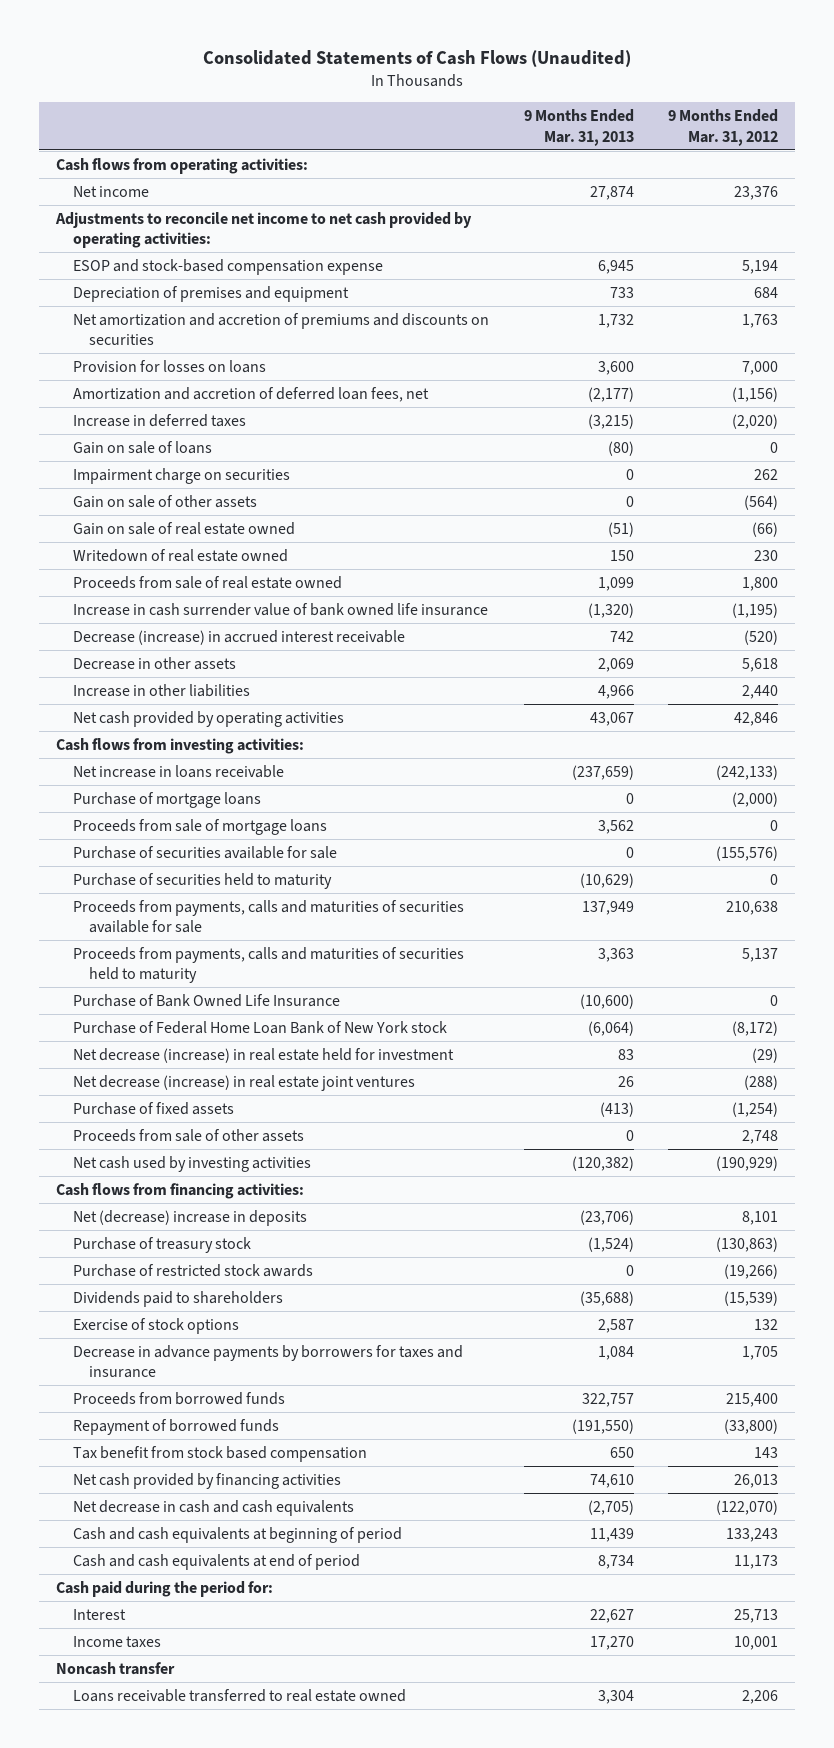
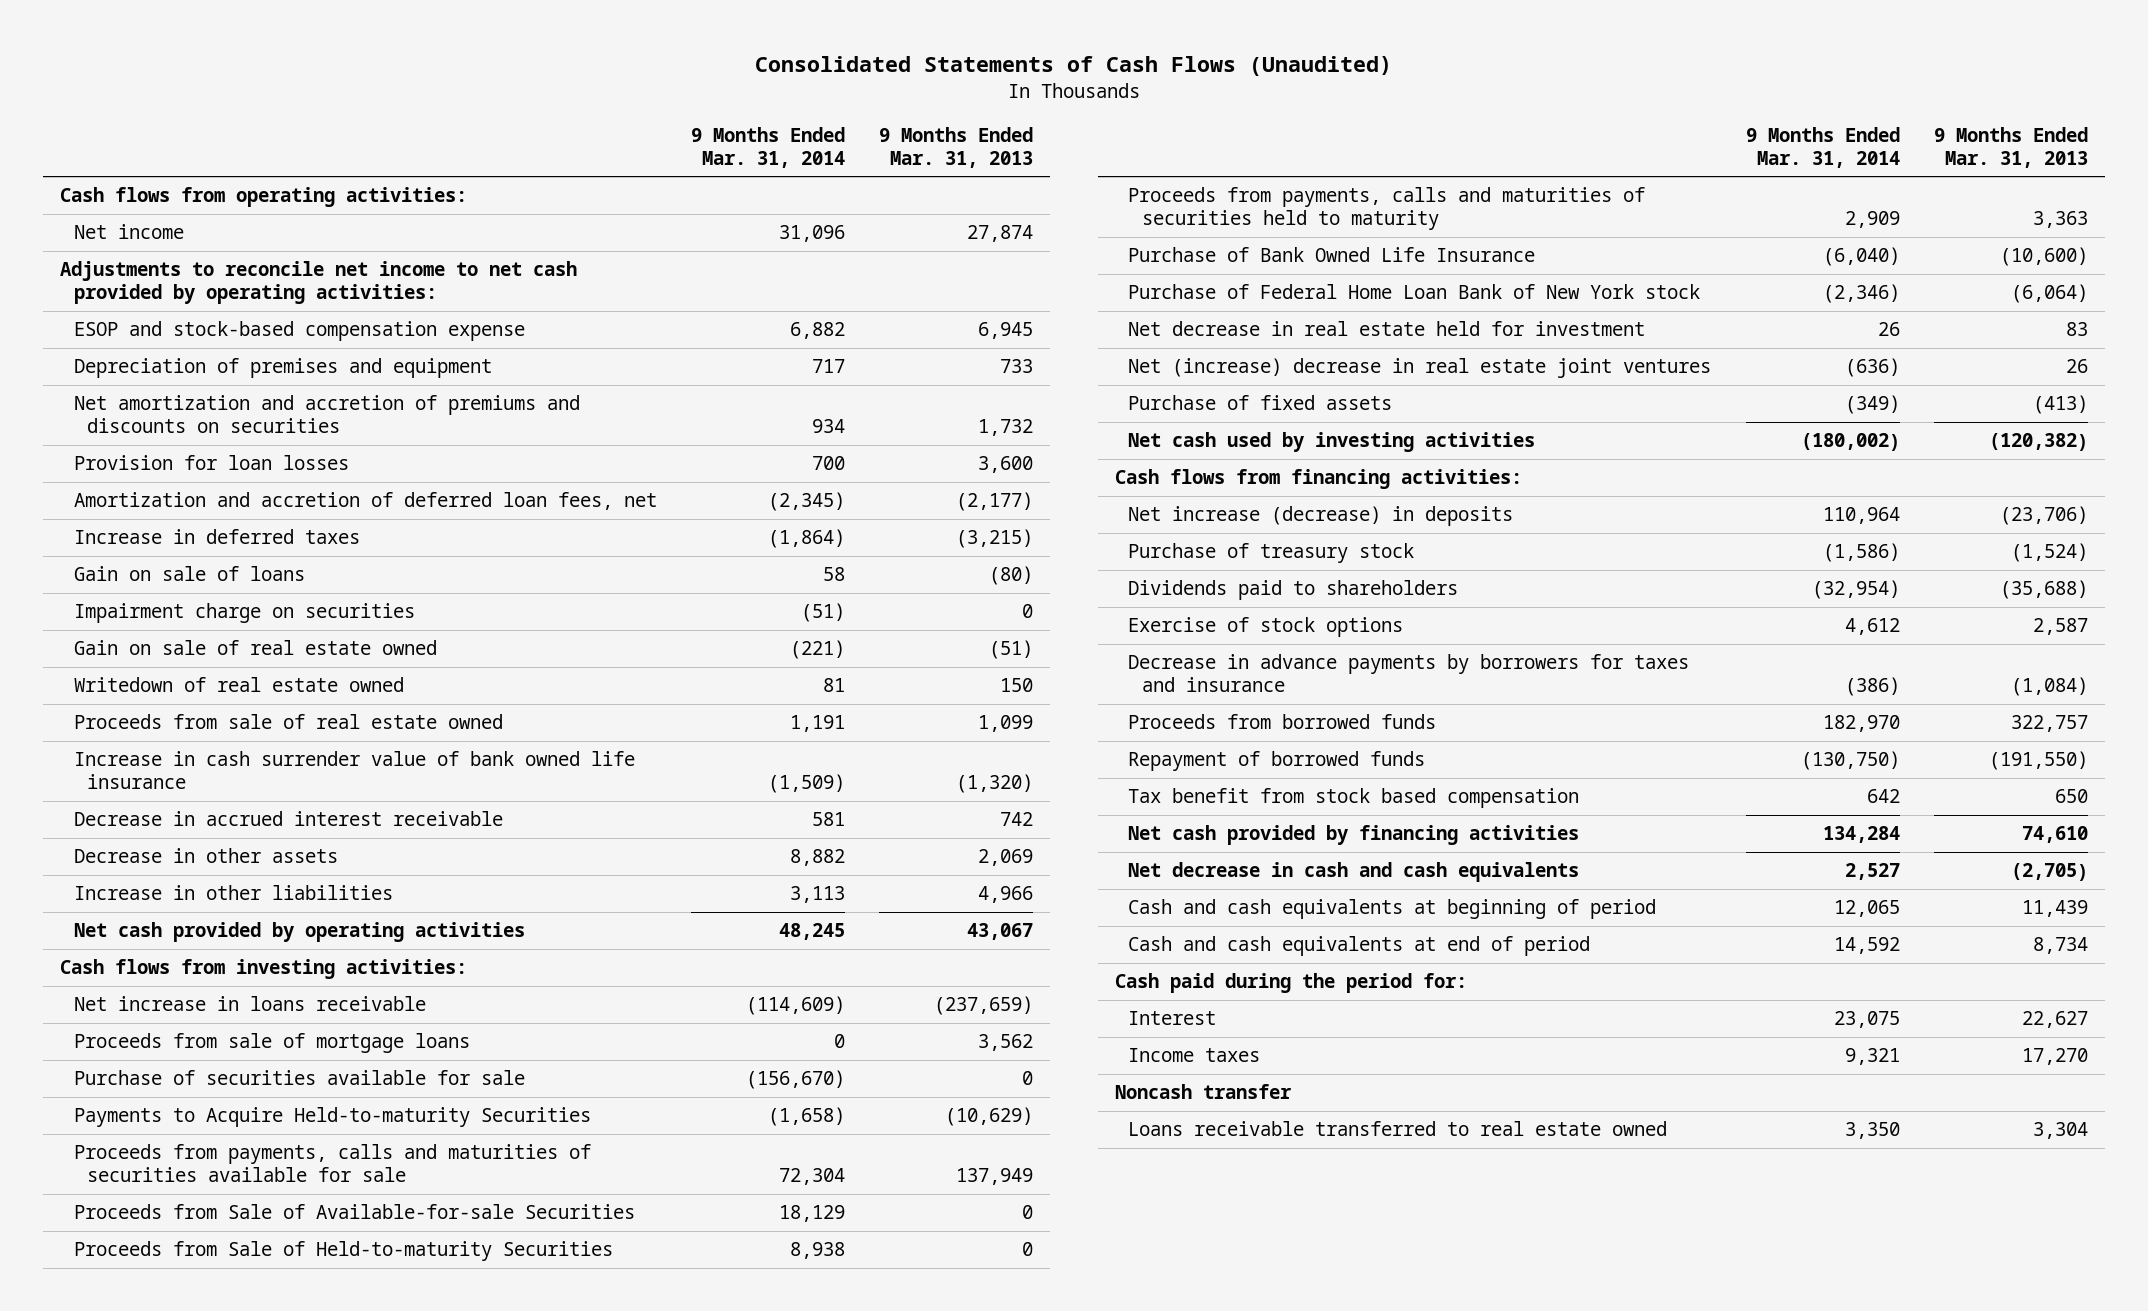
- | 9 Months Ended Mar. 31, 2013 | 9 Months Ended Mar. 31, 2012
+ | 9 Months Ended Mar. 31, 2014 | 9 Months Ended Mar. 31, 2013
- Provision for losses on loans | 3,600 | 7,000
+ Provision for loan losses | 700 | 3,600
- Gain on sale of other assets | 0 | (564)
- Decrease (increase) in accrued interest receivable | 742 | (520)
+ Decrease in accrued interest receivable | 581 | 742
- Purchase of mortgage loans | 0 | (2,000)
- Purchase of securities held to maturity | (10,629) | 0
+ Payments to Acquire Held-to-maturity Securities | (1,658) | (10,629)
+ Proceeds from Sale of Available-for-sale Securities | 18,129 | 0
+ Proceeds from Sale of Held-to-maturity Securities | 8,938 | 0
- Net decrease (increase) in real estate held for investment | 83 | (29)
- Net decrease (increase) in real estate joint ventures | 26 | (288)
+ Net decrease in real estate held for investment | 26 | 83
+ Net (increase) decrease in real estate joint ventures | (636) | 26
- Proceeds from sale of other assets | 0 | 2,748
- Net (decrease) increase in deposits | (23,706) | 8,101
+ Net increase (decrease) in deposits | 110,964 | (23,706)
- Purchase of restricted stock awards | 0 | (19,266)
- Decrease in advance payments by borrowers for taxes and insurance | 1,084 | 1,705
+ Decrease in advance payments by borrowers for taxes and insurance | (386) | (1,084)

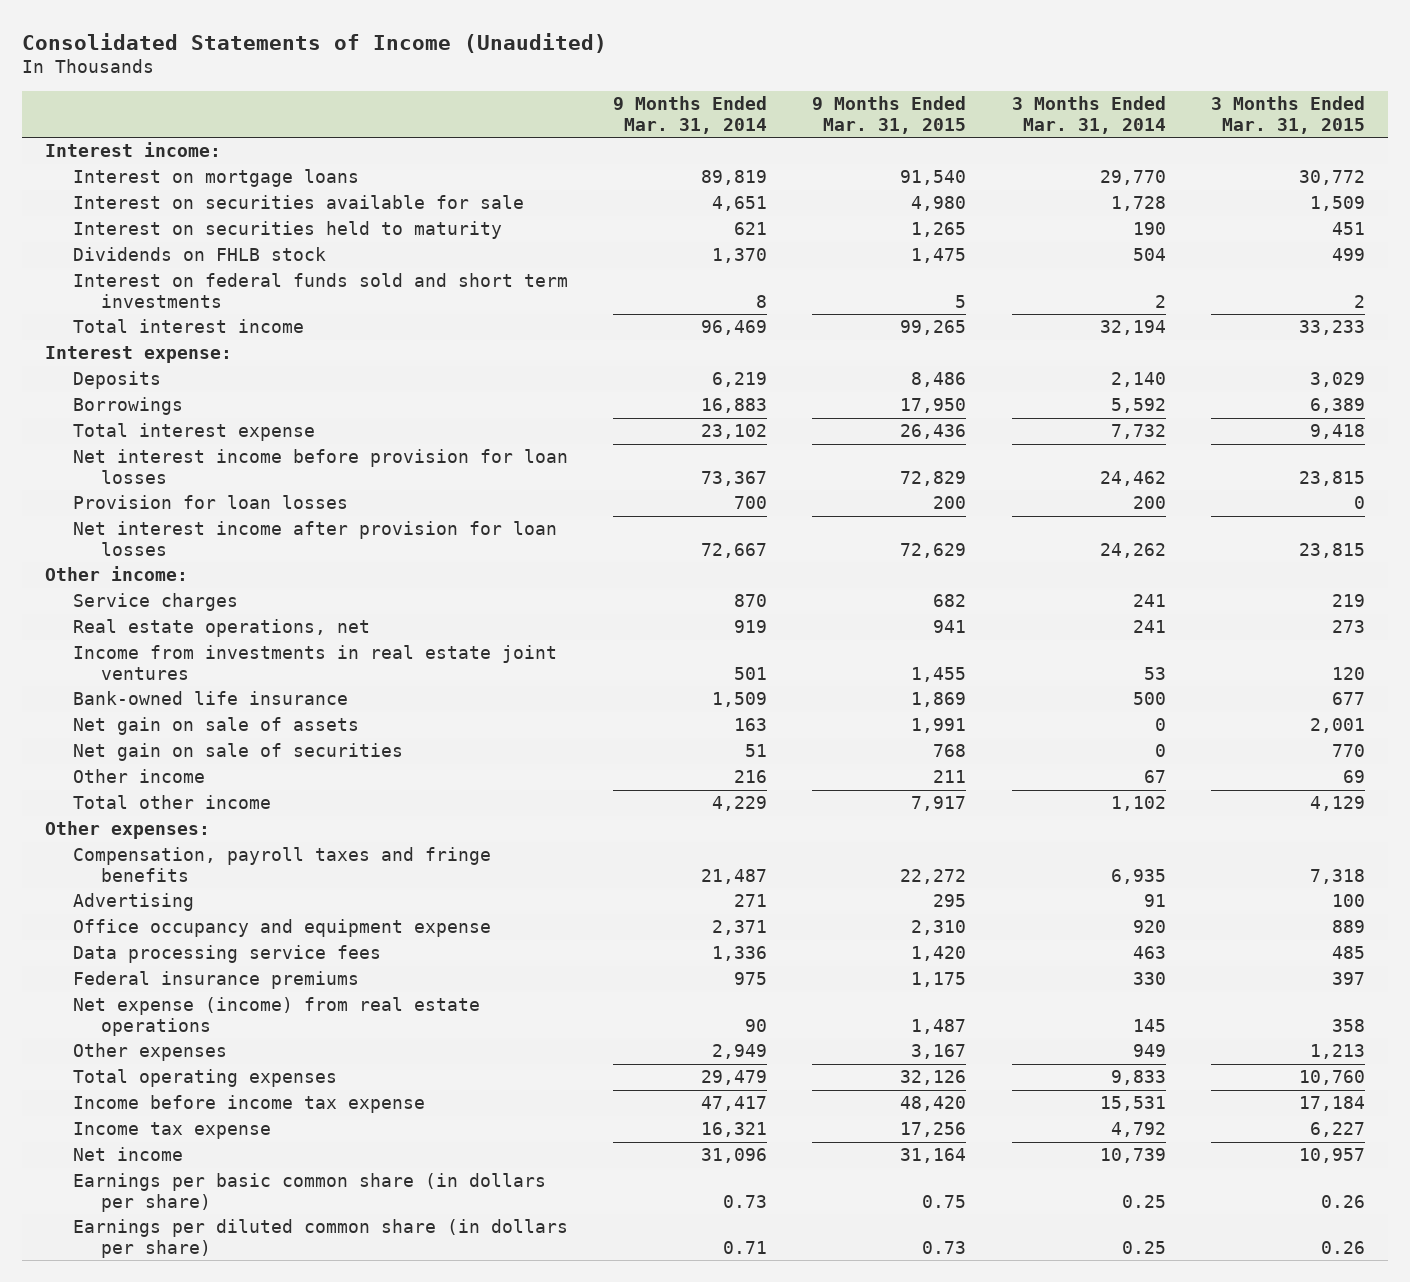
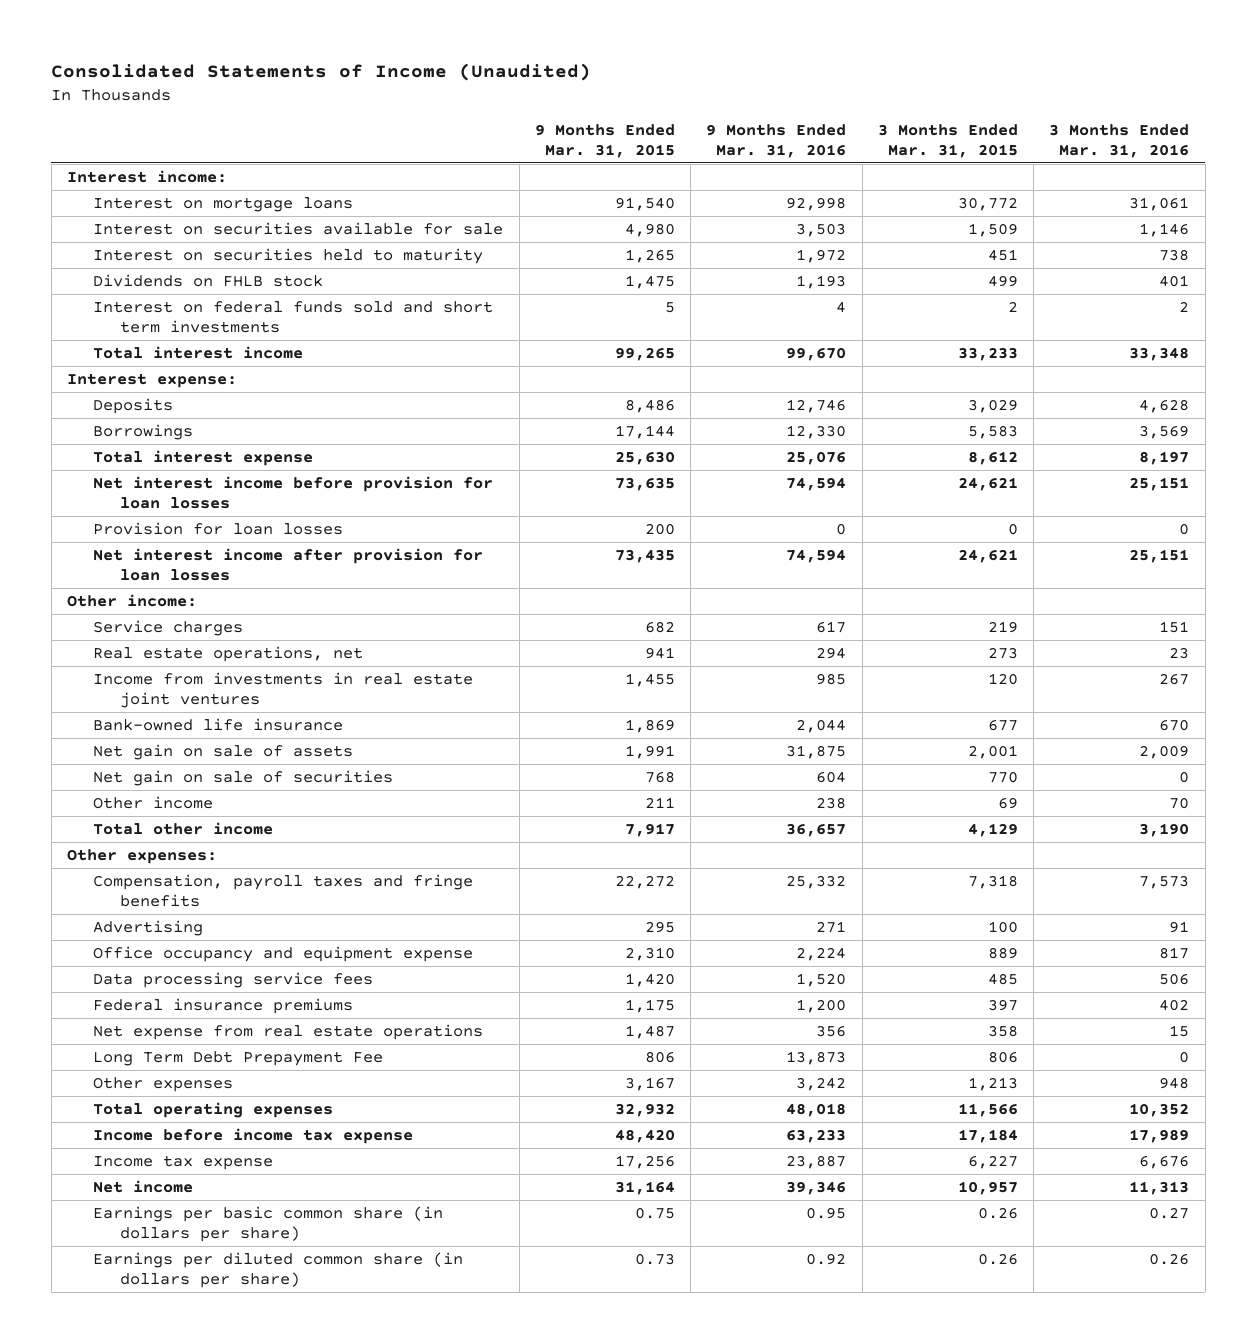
- | 9 Months Ended Mar. 31, 2014 | 9 Months Ended Mar. 31, 2015 | 3 Months Ended Mar. 31, 2014 | 3 Months Ended Mar. 31, 2015
+ | 9 Months Ended Mar. 31, 2015 | 9 Months Ended Mar. 31, 2016 | 3 Months Ended Mar. 31, 2015 | 3 Months Ended Mar. 31, 2016
- Borrowings | 16,883 | 17,950 | 5,592 | 6,389
- Total interest expense | 23,102 | 26,436 | 7,732 | 9,418
- Net interest income before provision for loan losses | 73,367 | 72,829 | 24,462 | 23,815
+ Borrowings | 17,144 | 12,330 | 5,583 | 3,569
+ Total interest expense | 25,630 | 25,076 | 8,612 | 8,197
+ Net interest income before provision for loan losses | 73,635 | 74,594 | 24,621 | 25,151
- Net interest income after provision for loan losses | 72,667 | 72,629 | 24,262 | 23,815
+ Net interest income after provision for loan losses | 73,435 | 74,594 | 24,621 | 25,151
- Net expense (income) from real estate operations | 90 | 1,487 | 145 | 358
+ Net expense from real estate operations | 1,487 | 356 | 358 | 15
+ Long Term Debt Prepayment Fee | 806 | 13,873 | 806 | 0
- Total operating expenses | 29,479 | 32,126 | 9,833 | 10,760
+ Total operating expenses | 32,932 | 48,018 | 11,566 | 10,352

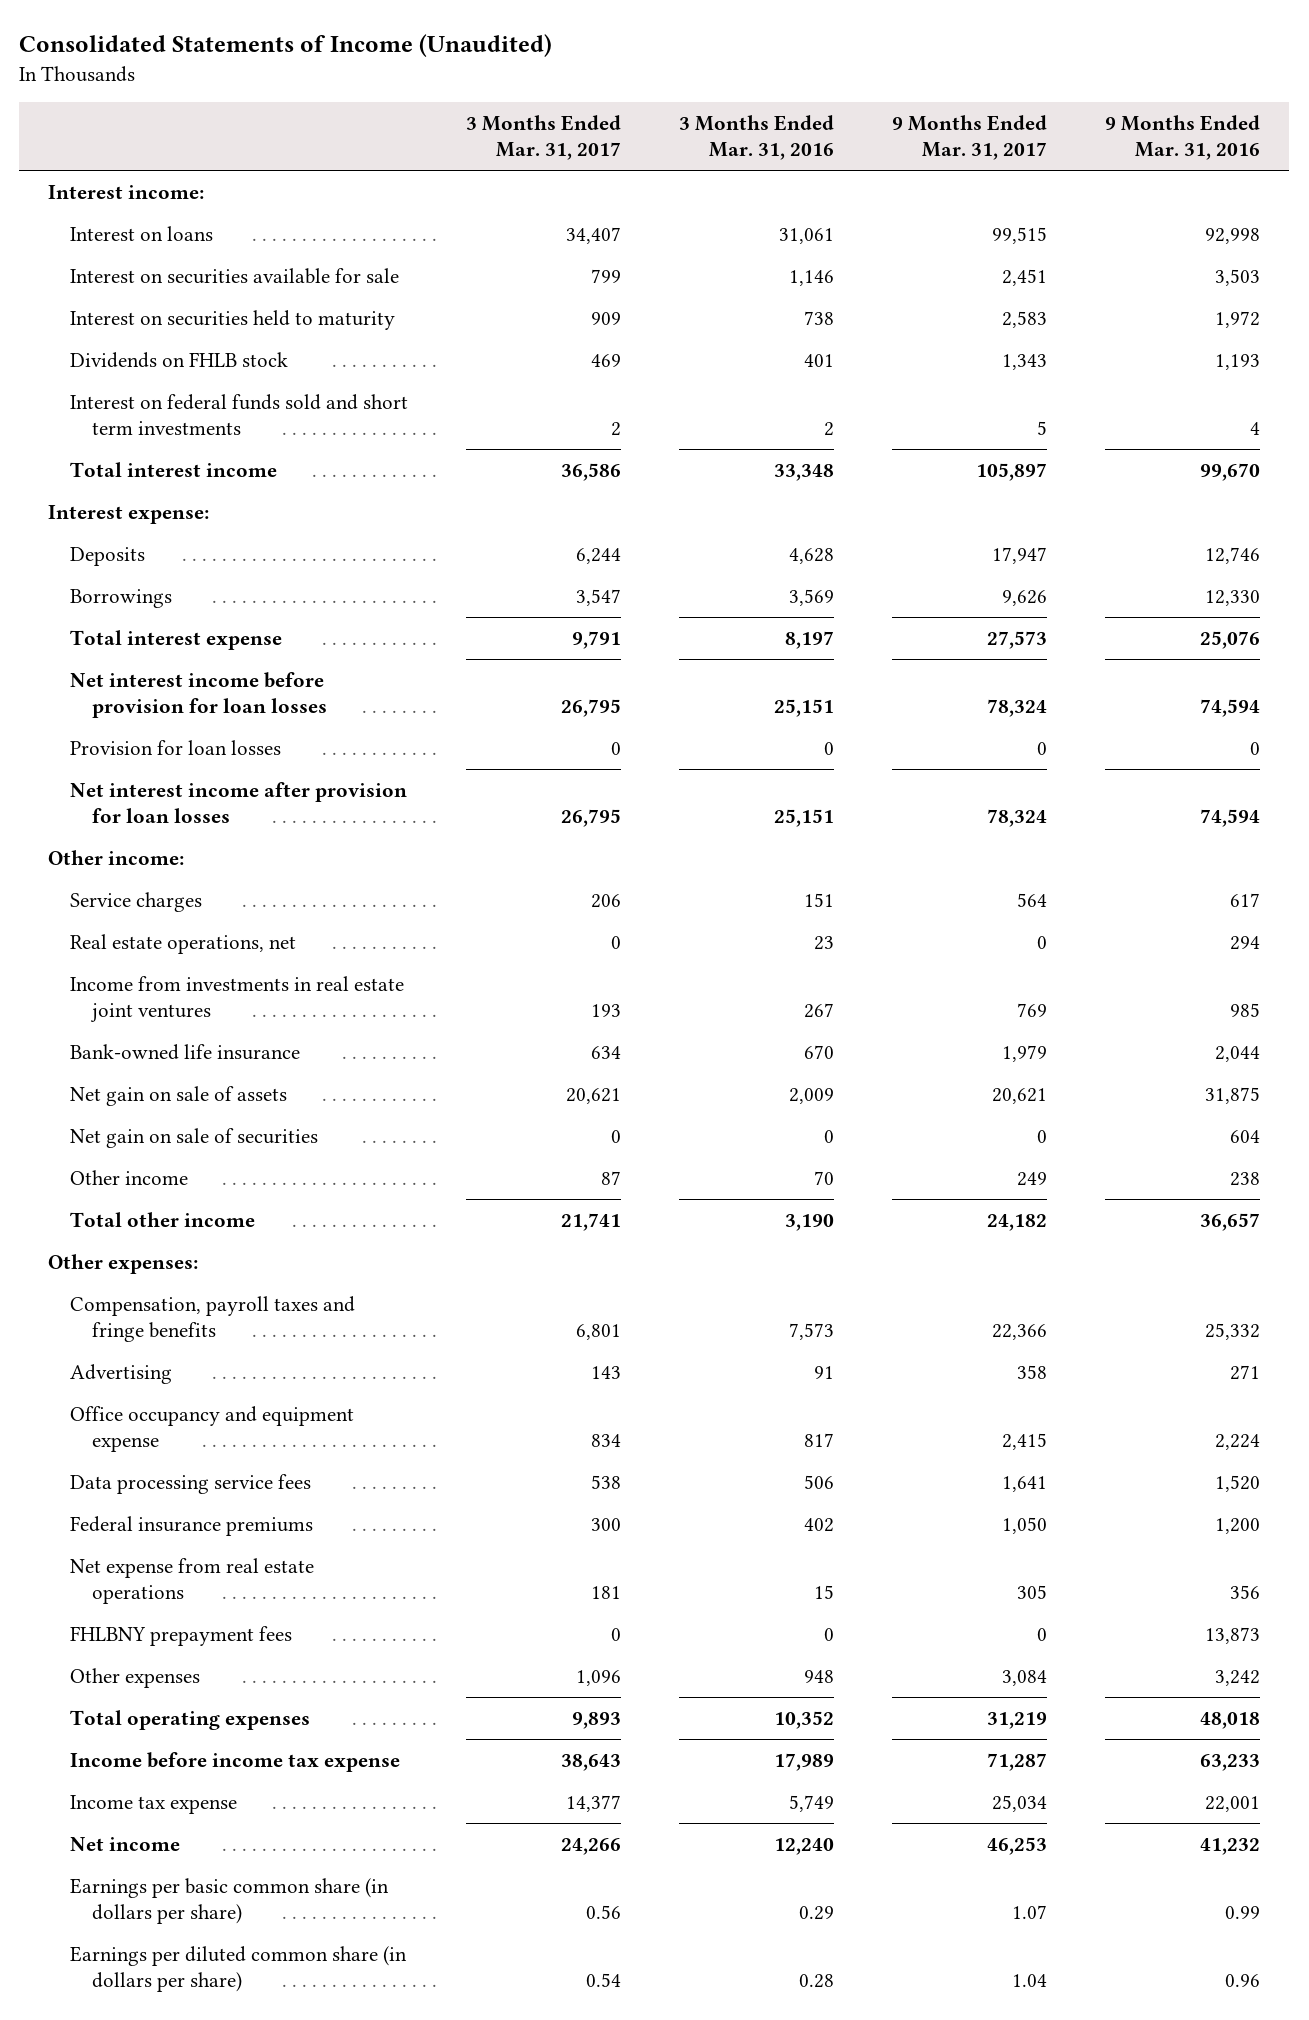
- | 9 Months Ended Mar. 31, 2015 | 9 Months Ended Mar. 31, 2016 | 3 Months Ended Mar. 31, 2015 | 3 Months Ended Mar. 31, 2016
+ | 3 Months Ended Mar. 31, 2017 | 3 Months Ended Mar. 31, 2016 | 9 Months Ended Mar. 31, 2017 | 9 Months Ended Mar. 31, 2016
- Interest on mortgage loans | 91,540 | 92,998 | 30,772 | 31,061
+ Interest on loans | 34,407 | 31,061 | 99,515 | 92,998
- Long Term Debt Prepayment Fee | 806 | 13,873 | 806 | 0
+ FHLBNY prepayment fees | 0 | 0 | 0 | 13,873
- Income tax expense | 17,256 | 23,887 | 6,227 | 6,676
- Net income | 31,164 | 39,346 | 10,957 | 11,313
- Earnings per basic common share (in dollars per share) | 0.75 | 0.95 | 0.26 | 0.27
- Earnings per diluted common share (in dollars per share) | 0.73 | 0.92 | 0.26 | 0.26
+ Income tax expense | 14,377 | 5,749 | 25,034 | 22,001
+ Net income | 24,266 | 12,240 | 46,253 | 41,232
+ Earnings per basic common share (in dollars per share) | 0.56 | 0.29 | 1.07 | 0.99
+ Earnings per diluted common share (in dollars per share) | 0.54 | 0.28 | 1.04 | 0.96

